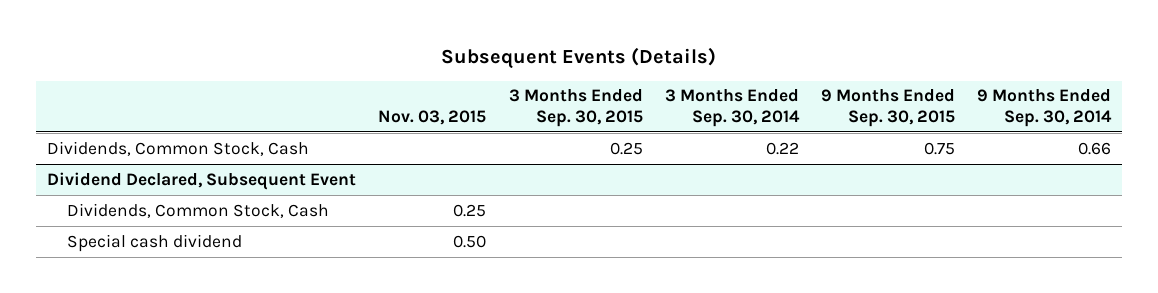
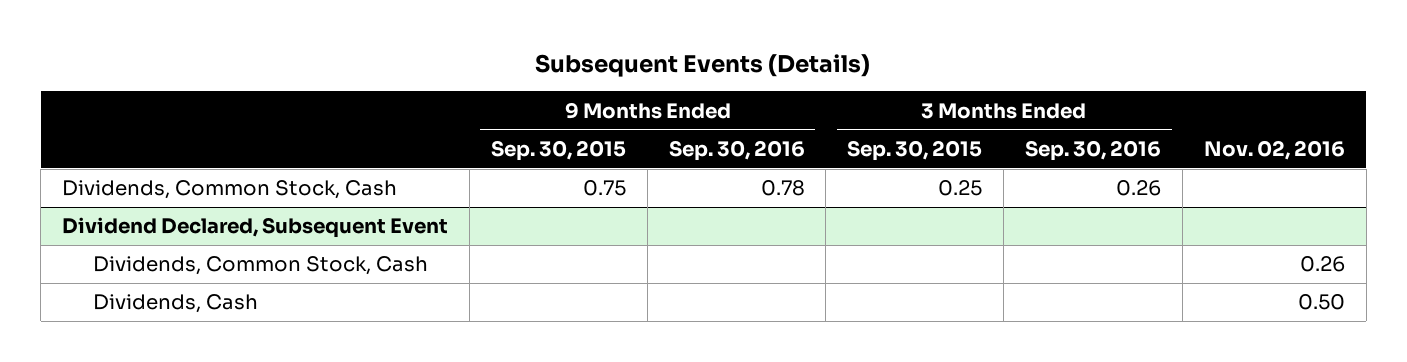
- | Nov. 03, 2015 | 3 Months Ended Sep. 30, 2015 | 3 Months Ended Sep. 30, 2014 | 9 Months Ended Sep. 30, 2015 | 9 Months Ended Sep. 30, 2014
+ | 9 Months Ended Sep. 30, 2015 | 9 Months Ended Sep. 30, 2016 | 3 Months Ended Sep. 30, 2015 | 3 Months Ended Sep. 30, 2016 | Nov. 02, 2016
@ Dividend Declared, Subsequent Event
- Special cash dividend | 0.50 | | | |
+ Dividends, Cash | | | | | 0.50

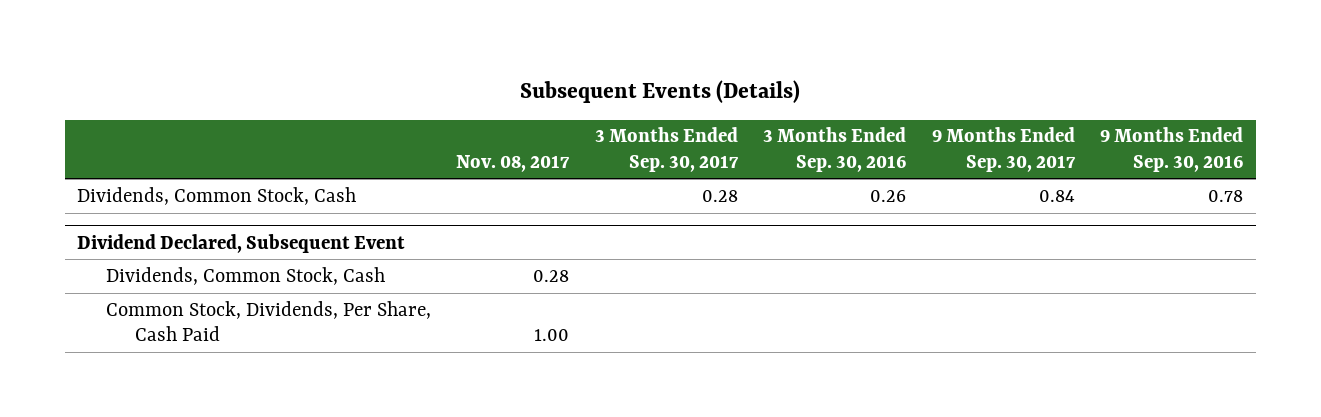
- | 9 Months Ended Sep. 30, 2015 | 9 Months Ended Sep. 30, 2016 | 3 Months Ended Sep. 30, 2015 | 3 Months Ended Sep. 30, 2016 | Nov. 02, 2016
+ | Nov. 08, 2017 | 3 Months Ended Sep. 30, 2017 | 3 Months Ended Sep. 30, 2016 | 9 Months Ended Sep. 30, 2017 | 9 Months Ended Sep. 30, 2016
@ Dividend Declared, Subsequent Event
- Dividends, Cash | | | | | 0.50
+ Common Stock, Dividends, Per Share, Cash Paid | 1.00 | | | |

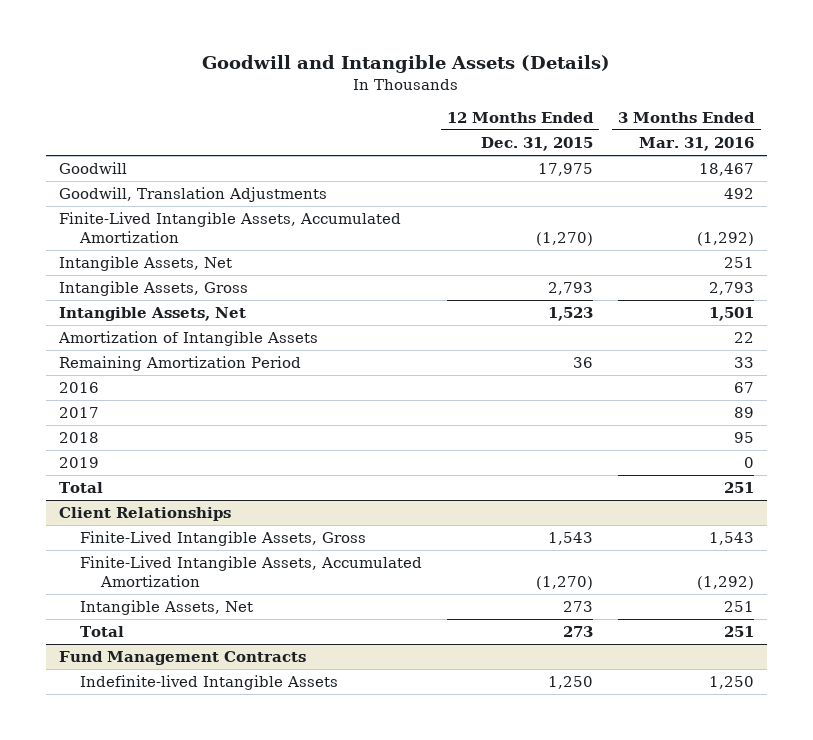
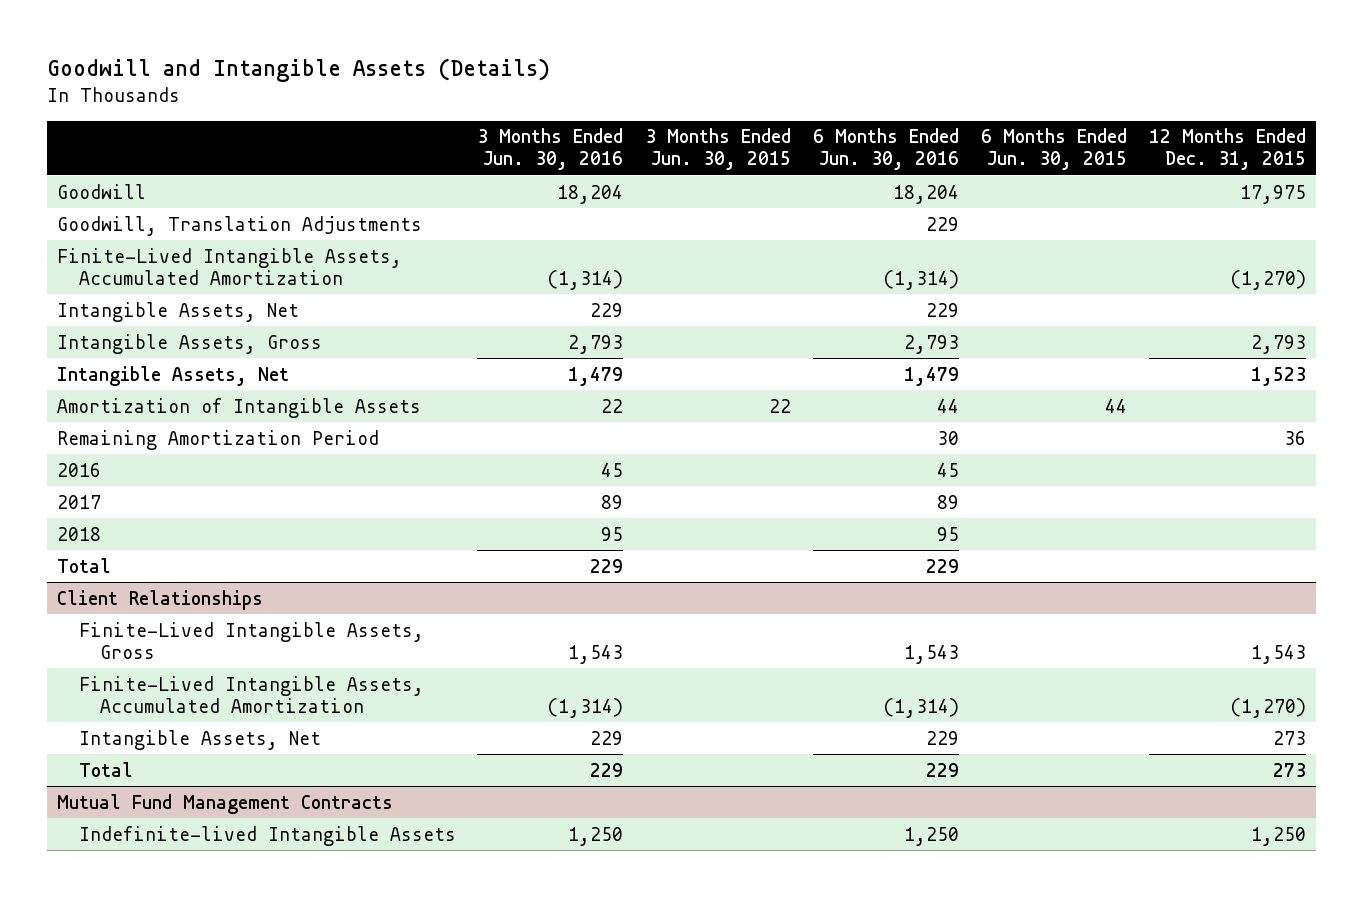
- | 12 Months Ended Dec. 31, 2015 | 3 Months Ended Mar. 31, 2016
+ | 3 Months Ended Jun. 30, 2016 | 3 Months Ended Jun. 30, 2015 | 6 Months Ended Jun. 30, 2016 | 6 Months Ended Jun. 30, 2015 | 12 Months Ended Dec. 31, 2015
- 2019 | | 0
- Fund Management Contracts
+ Mutual Fund Management Contracts

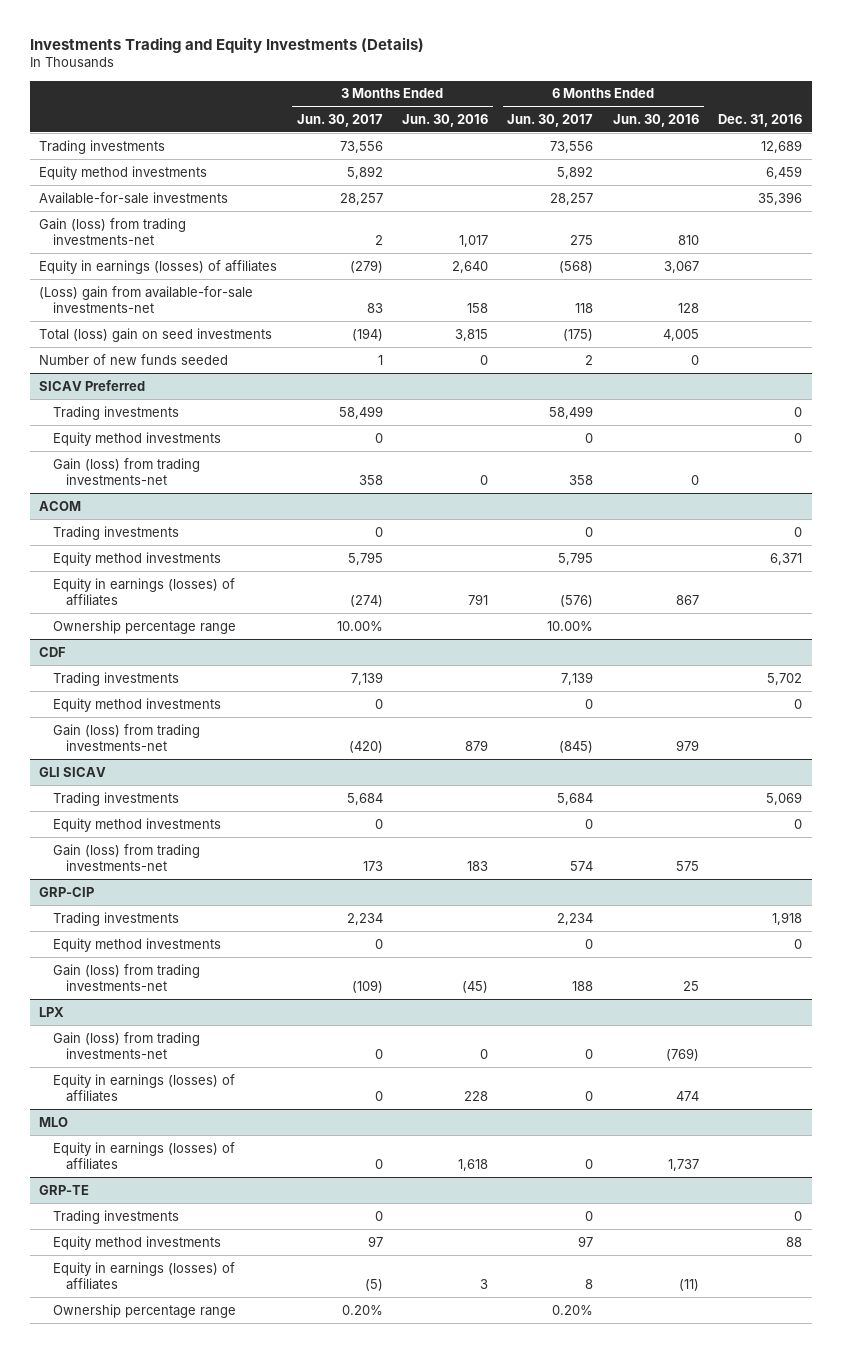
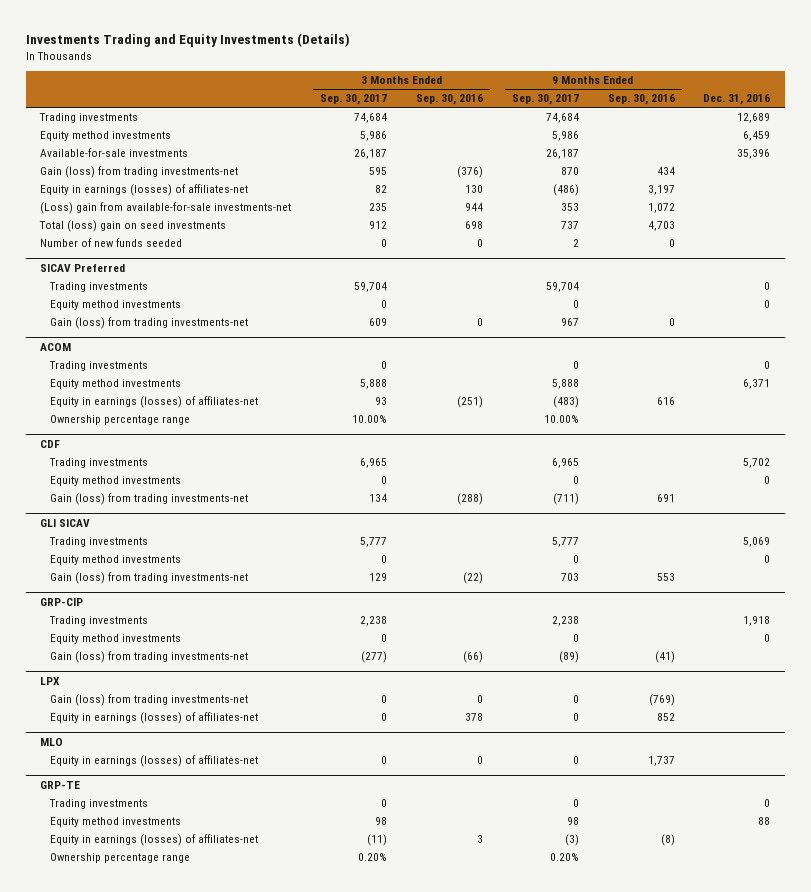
- | 3 Months Ended Jun. 30, 2017 | 3 Months Ended Jun. 30, 2016 | 6 Months Ended Jun. 30, 2017 | 6 Months Ended Jun. 30, 2016 | Dec. 31, 2016
+ | 3 Months Ended Sep. 30, 2017 | 3 Months Ended Sep. 30, 2016 | 9 Months Ended Sep. 30, 2017 | 9 Months Ended Sep. 30, 2016 | Dec. 31, 2016
- Equity in earnings (losses) of affiliates | (279) | 2,640 | (568) | 3,067 |
+ Equity in earnings (losses) of affiliates-net | 82 | 130 | (486) | 3,197 |
@ ACOM
- Equity in earnings (losses) of affiliates | (274) | 791 | (576) | 867 |
+ Equity in earnings (losses) of affiliates-net | 93 | (251) | (483) | 616 |
@ LPX
- Equity in earnings (losses) of affiliates | 0 | 228 | 0 | 474 |
+ Equity in earnings (losses) of affiliates-net | 0 | 378 | 0 | 852 |
@ MLO
- Equity in earnings (losses) of affiliates | 0 | 1,618 | 0 | 1,737 |
+ Equity in earnings (losses) of affiliates-net | 0 | 0 | 0 | 1,737 |
@ GRP-TE
- Equity in earnings (losses) of affiliates | (5) | 3 | 8 | (11) |
+ Equity in earnings (losses) of affiliates-net | (11) | 3 | (3) | (8) |

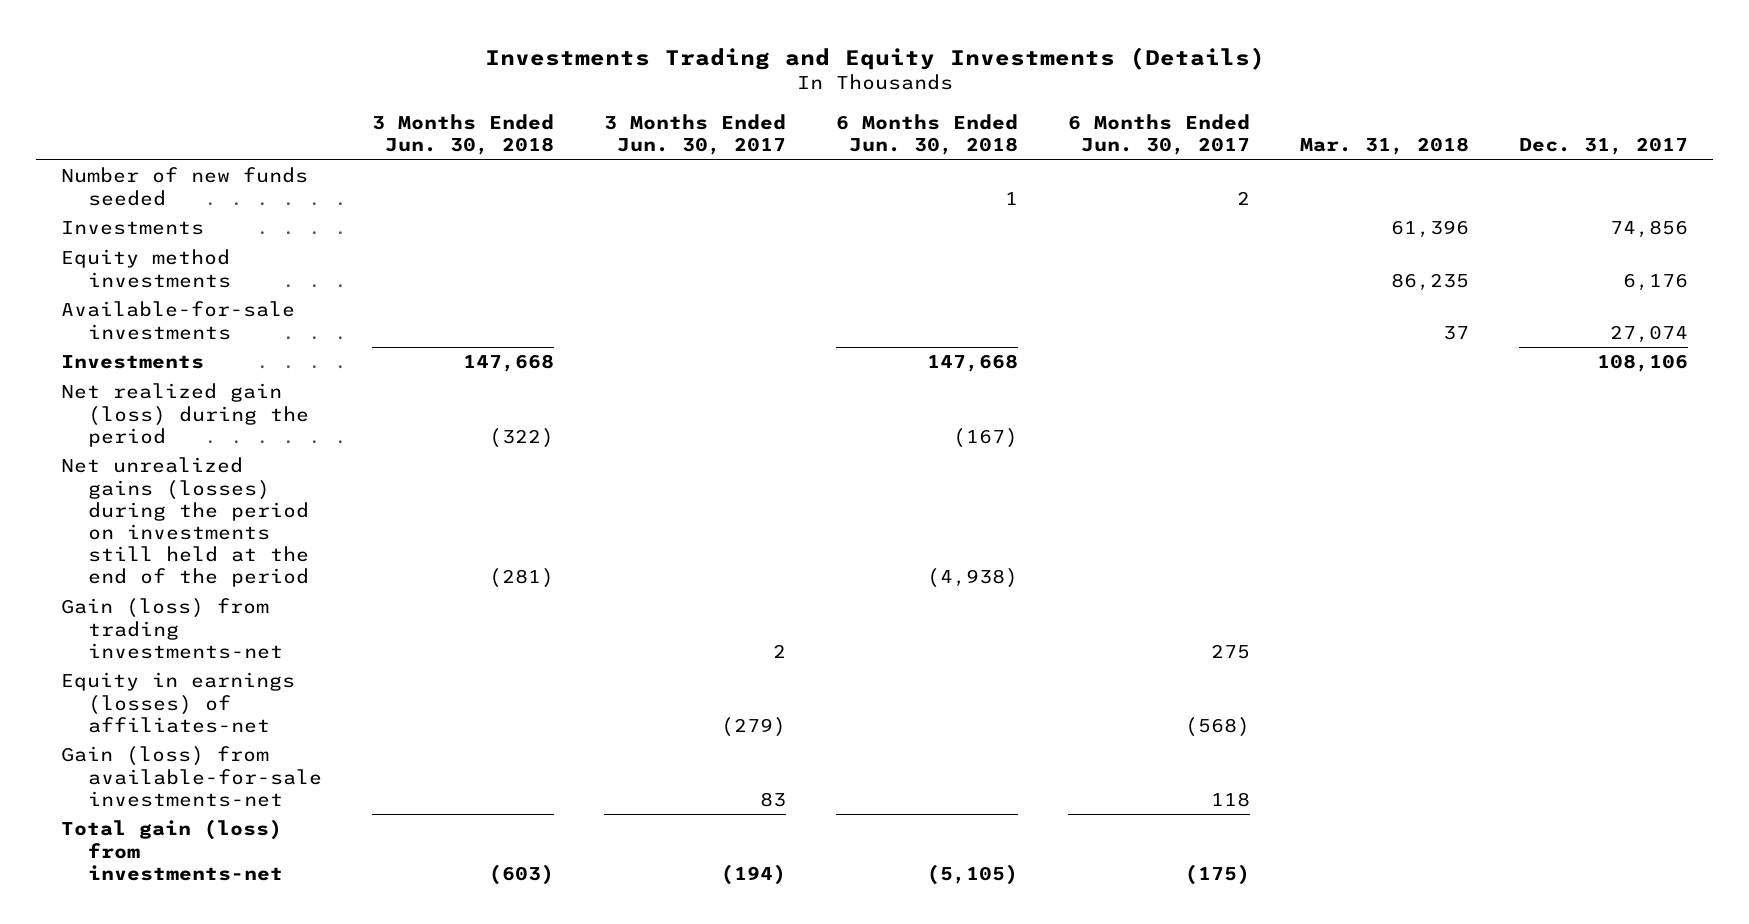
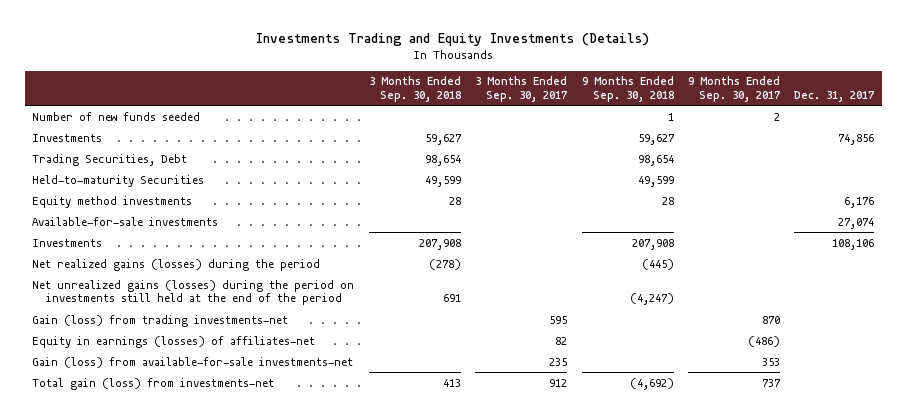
- | 3 Months Ended Jun. 30, 2018 | 3 Months Ended Jun. 30, 2017 | 6 Months Ended Jun. 30, 2018 | 6 Months Ended Jun. 30, 2017 | Mar. 31, 2018 | Dec. 31, 2017
+ | 3 Months Ended Sep. 30, 2018 | 3 Months Ended Sep. 30, 2017 | 9 Months Ended Sep. 30, 2018 | 9 Months Ended Sep. 30, 2017 | Dec. 31, 2017
+ Trading Securities, Debt | 98,654 | | 98,654 | |
+ Held-to-maturity Securities | 49,599 | | 49,599 | |
- Net realized gain (loss) during the period | (322) | | (167) | | |
+ Net realized gains (losses) during the period | (278) | | (445) | |

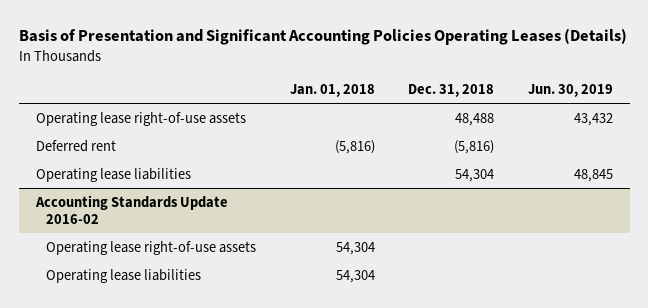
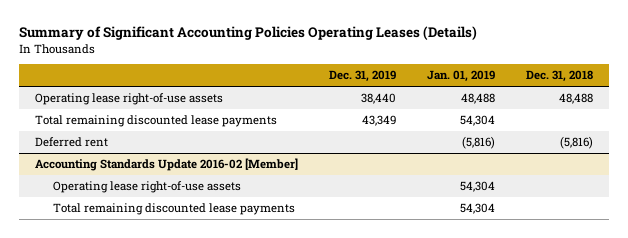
- Basis of Presentation and Significant Accounting Policies Operating Leases (Details)
+ Summary of Significant Accounting Policies Operating Leases (Details)
- | Jan. 01, 2018 | Dec. 31, 2018 | Jun. 30, 2019
+ | Dec. 31, 2019 | Jan. 01, 2019 | Dec. 31, 2018
+ Total remaining discounted lease payments | 43,349 | 54,304 |
- Operating lease liabilities | | 54,304 | 48,845
- Accounting Standards Update 2016-02
+ Accounting Standards Update 2016-02 [Member]
- Operating lease liabilities | 54,304 | |
+ Total remaining discounted lease payments | | 54,304 |

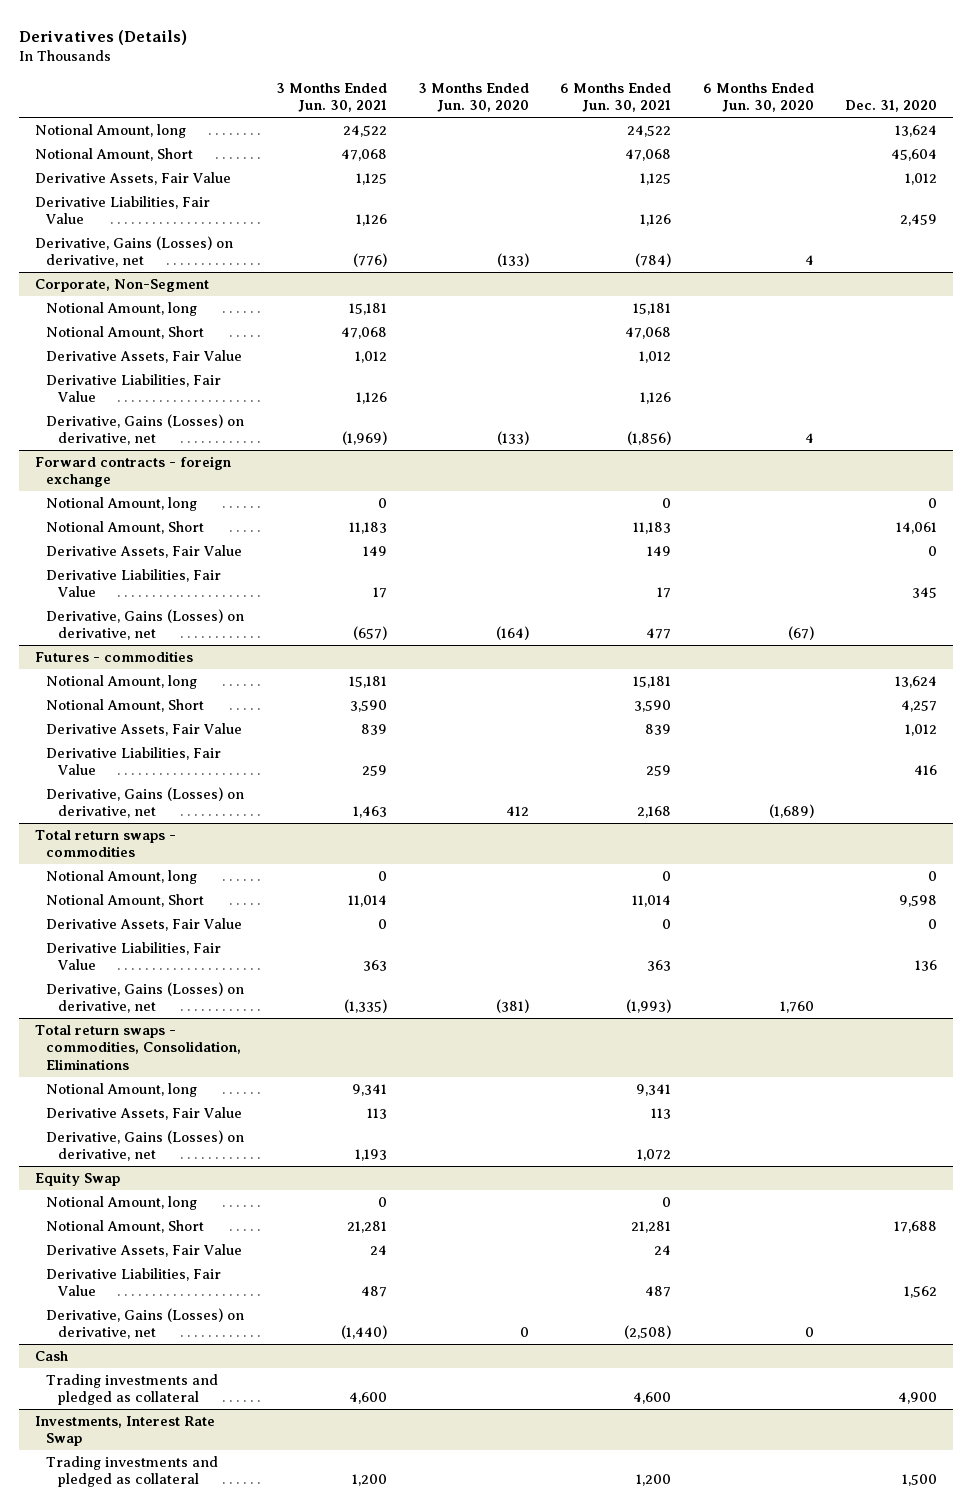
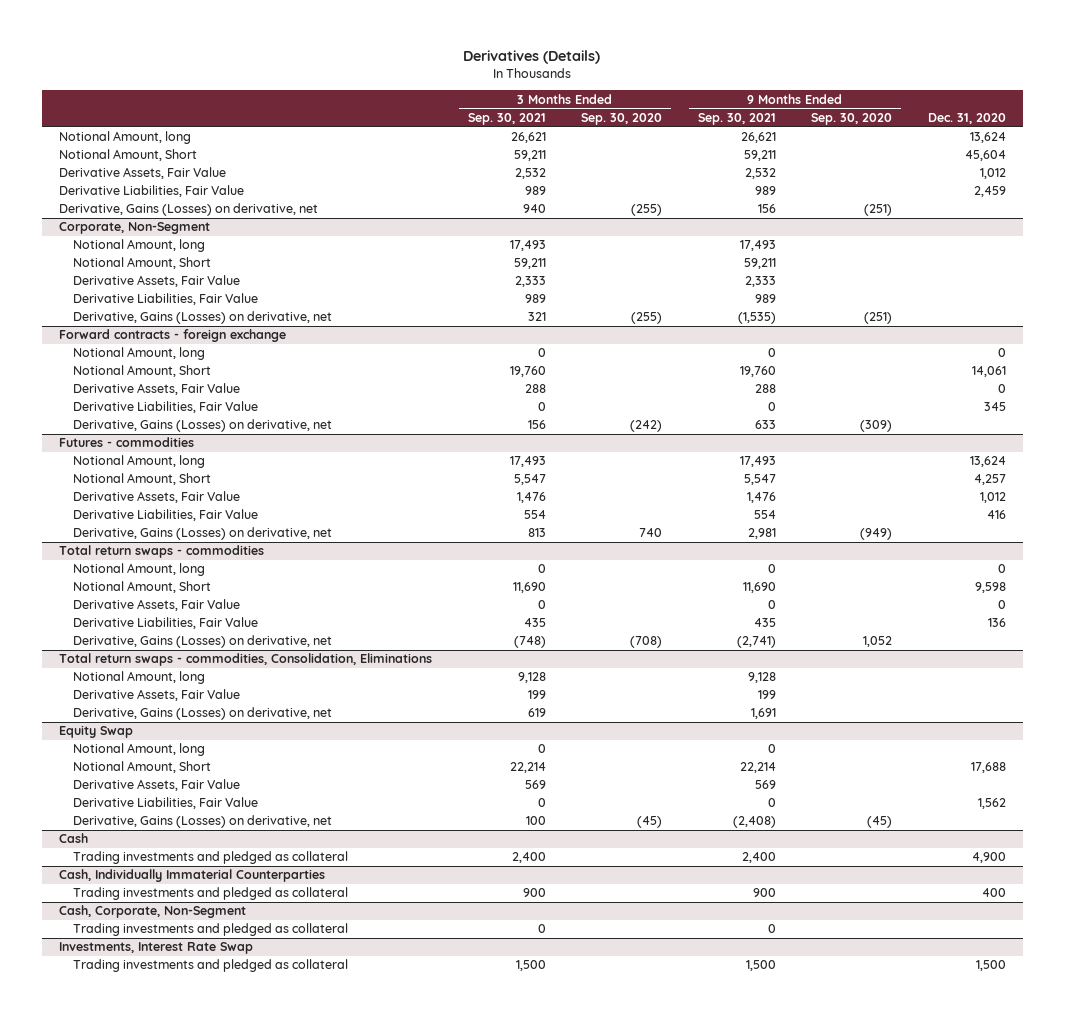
- | 3 Months Ended Jun. 30, 2021 | 3 Months Ended Jun. 30, 2020 | 6 Months Ended Jun. 30, 2021 | 6 Months Ended Jun. 30, 2020 | Dec. 31, 2020
+ | 3 Months Ended Sep. 30, 2021 | 3 Months Ended Sep. 30, 2020 | 9 Months Ended Sep. 30, 2021 | 9 Months Ended Sep. 30, 2020 | Dec. 31, 2020
+ Cash, Individually Immaterial Counterparties
+ Trading investments and pledged as collateral | 900 | | 900 | | 400
+ Cash, Corporate, Non-Segment
+ Trading investments and pledged as collateral | 0 | | 0 | |

